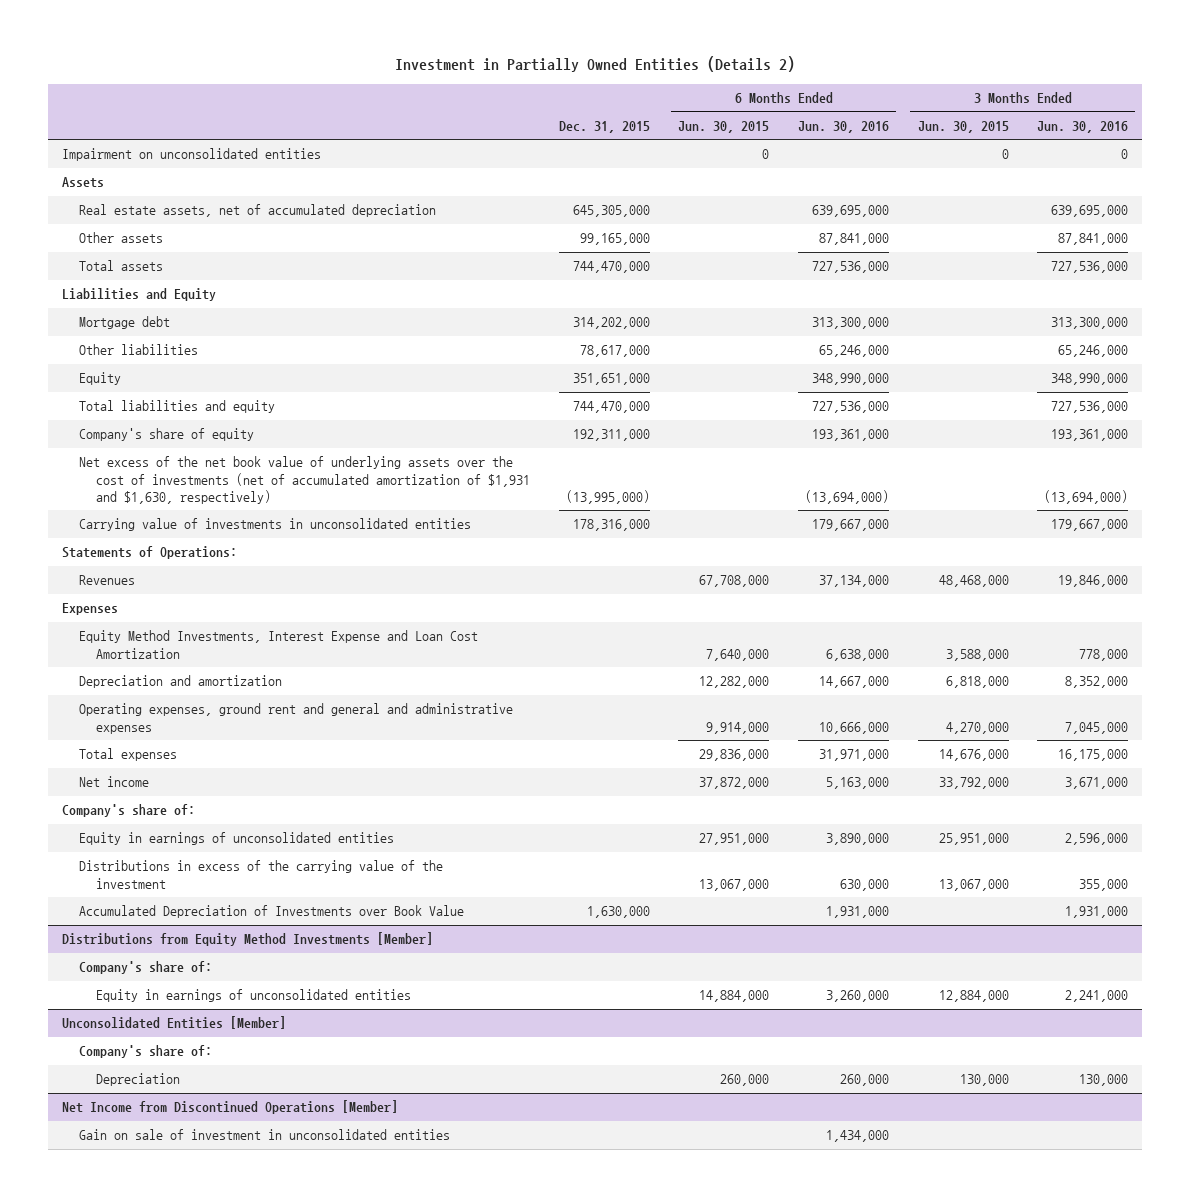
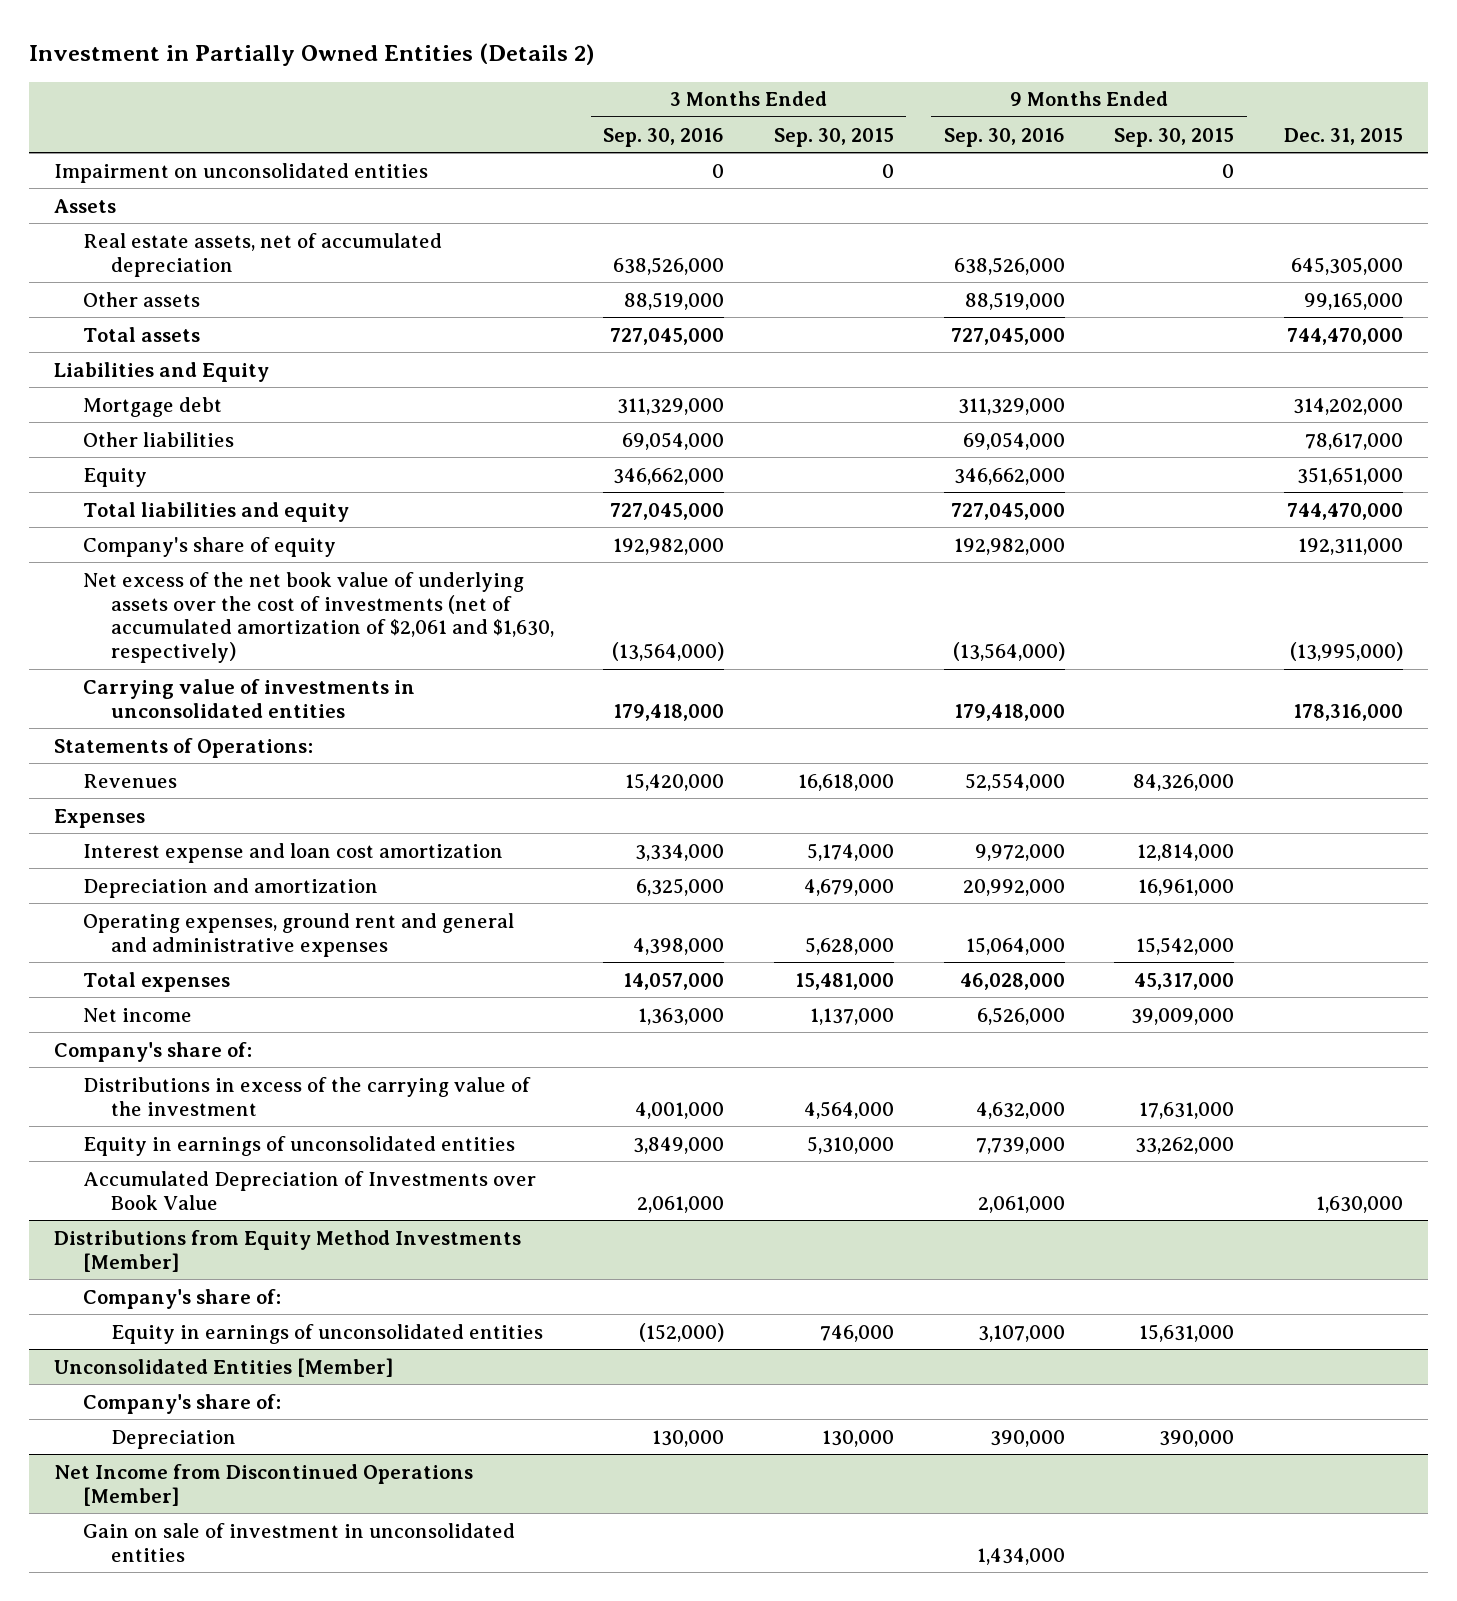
- | Dec. 31, 2015 | 6 Months Ended Jun. 30, 2015 | 6 Months Ended Jun. 30, 2016 | 3 Months Ended Jun. 30, 2015 | 3 Months Ended Jun. 30, 2016
+ | 3 Months Ended Sep. 30, 2016 | 3 Months Ended Sep. 30, 2015 | 9 Months Ended Sep. 30, 2016 | 9 Months Ended Sep. 30, 2015 | Dec. 31, 2015
- Net excess of the net book value of underlying assets over the cost of investments (net of accumulated amortization of $1,931 and $1,630, respectively) | (13,995,000) | | (13,694,000) | | (13,694,000)
+ Net excess of the net book value of underlying assets over the cost of investments (net of accumulated amortization of $2,061 and $1,630, respectively) | (13,564,000) | | (13,564,000) | | (13,995,000)
- Equity Method Investments, Interest Expense and Loan Cost Amortization | | 7,640,000 | 6,638,000 | 3,588,000 | 778,000
+ Interest expense and loan cost amortization | 3,334,000 | 5,174,000 | 9,972,000 | 12,814,000 |
moved down: Equity in earnings of unconsolidated entities | 3,849,000 | 5,310,000 | 7,739,000 | 33,262,000 |

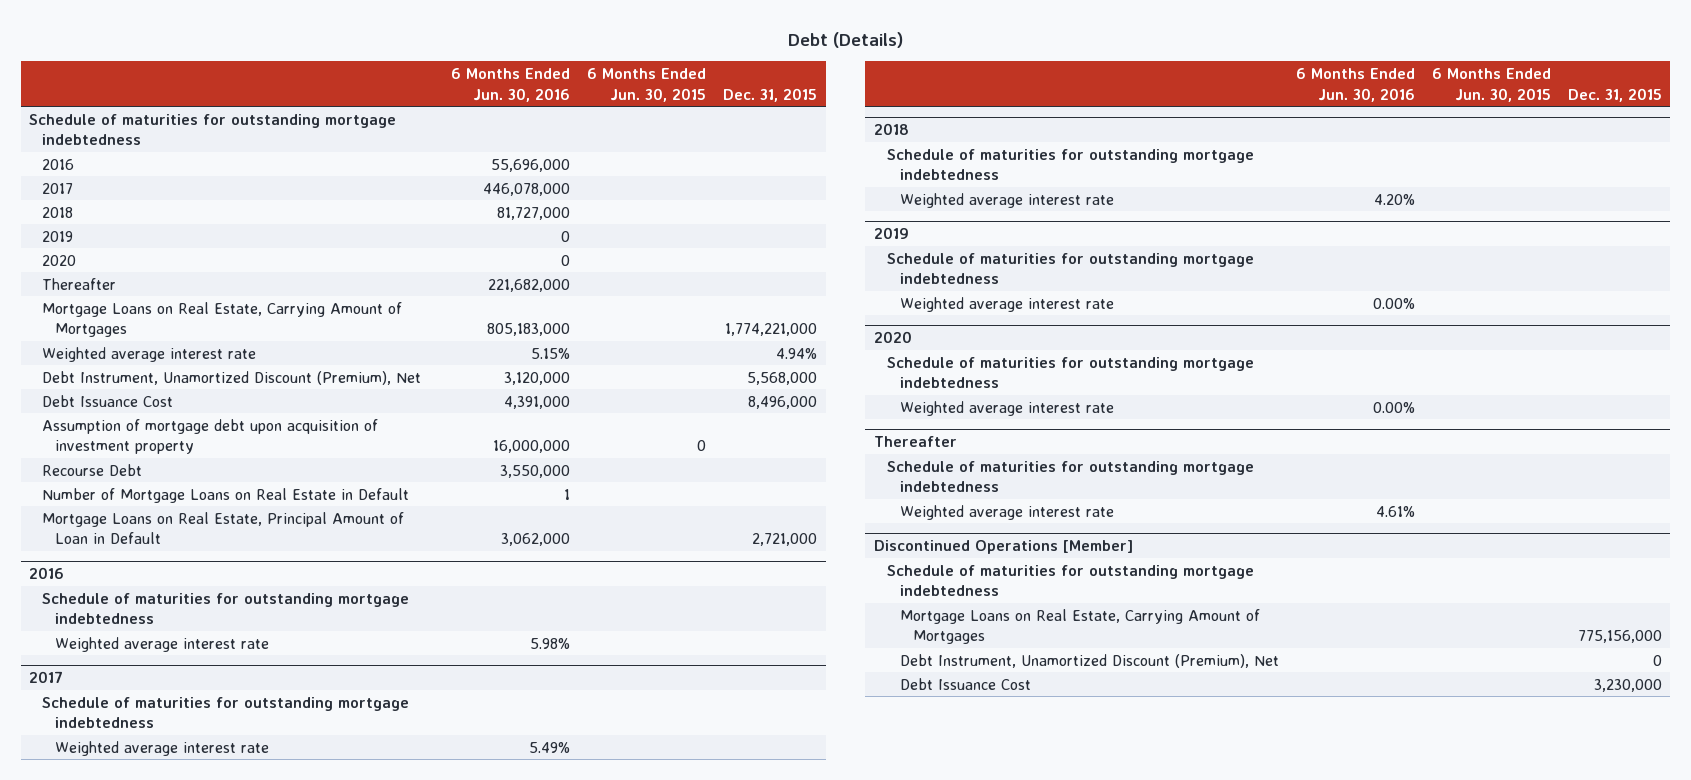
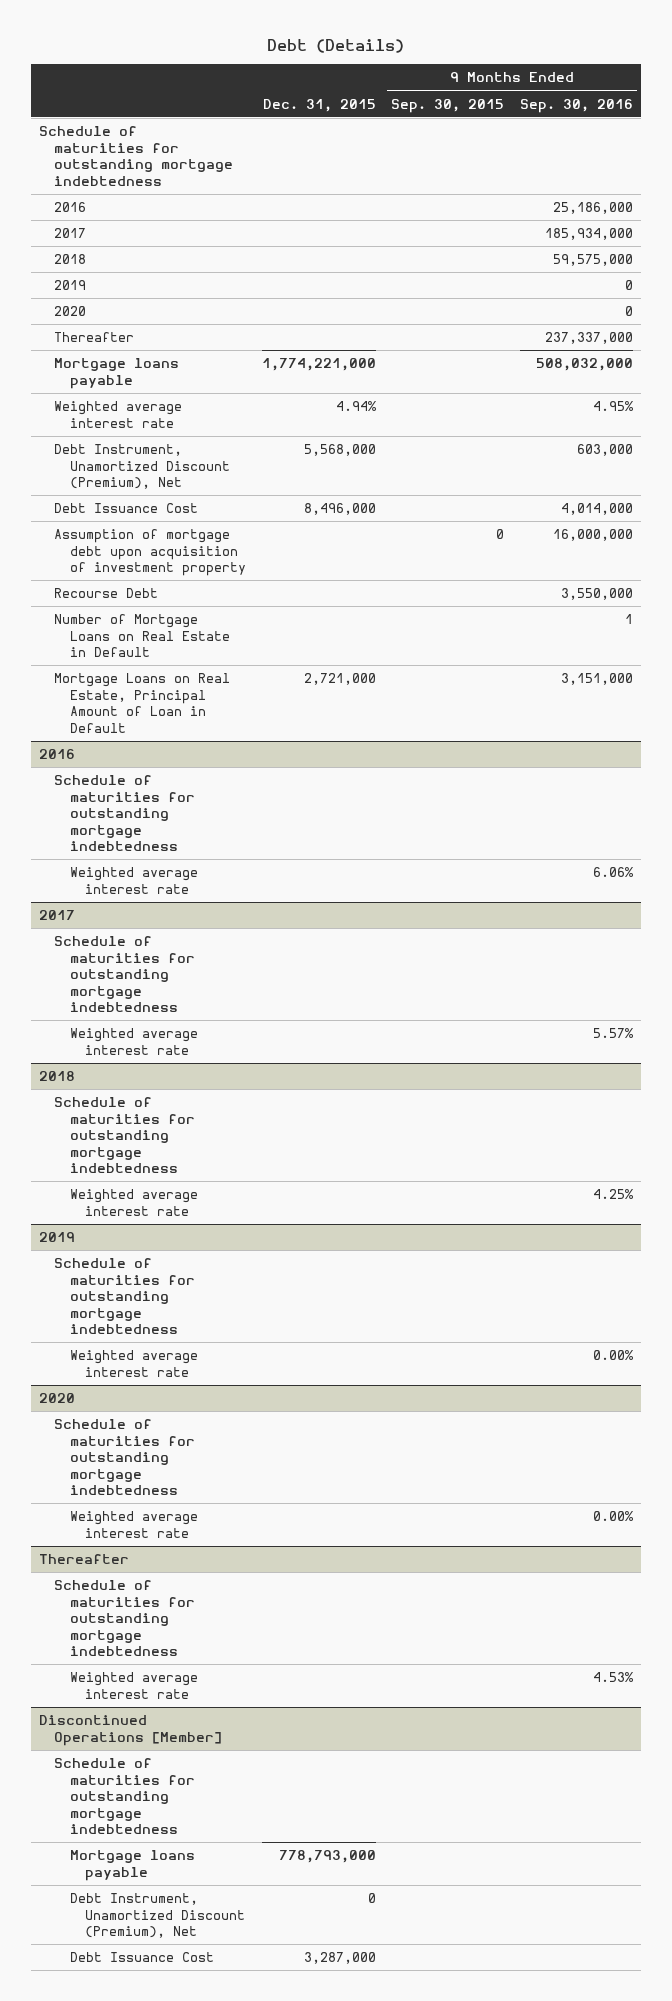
- | 6 Months Ended Jun. 30, 2016 | 6 Months Ended Jun. 30, 2015 | Dec. 31, 2015
+ | Dec. 31, 2015 | 9 Months Ended Sep. 30, 2015 | 9 Months Ended Sep. 30, 2016
- Mortgage Loans on Real Estate, Carrying Amount of Mortgages | 805,183,000 | | 1,774,221,000
+ Mortgage loans payable | 1,774,221,000 | | 508,032,000
@ Discontinued Operations [Member]
- Mortgage Loans on Real Estate, Carrying Amount of Mortgages | | | 775,156,000
+ Mortgage loans payable | 778,793,000 | |
- Debt Issuance Cost | | | 3,230,000
+ Debt Issuance Cost | 3,287,000 | |

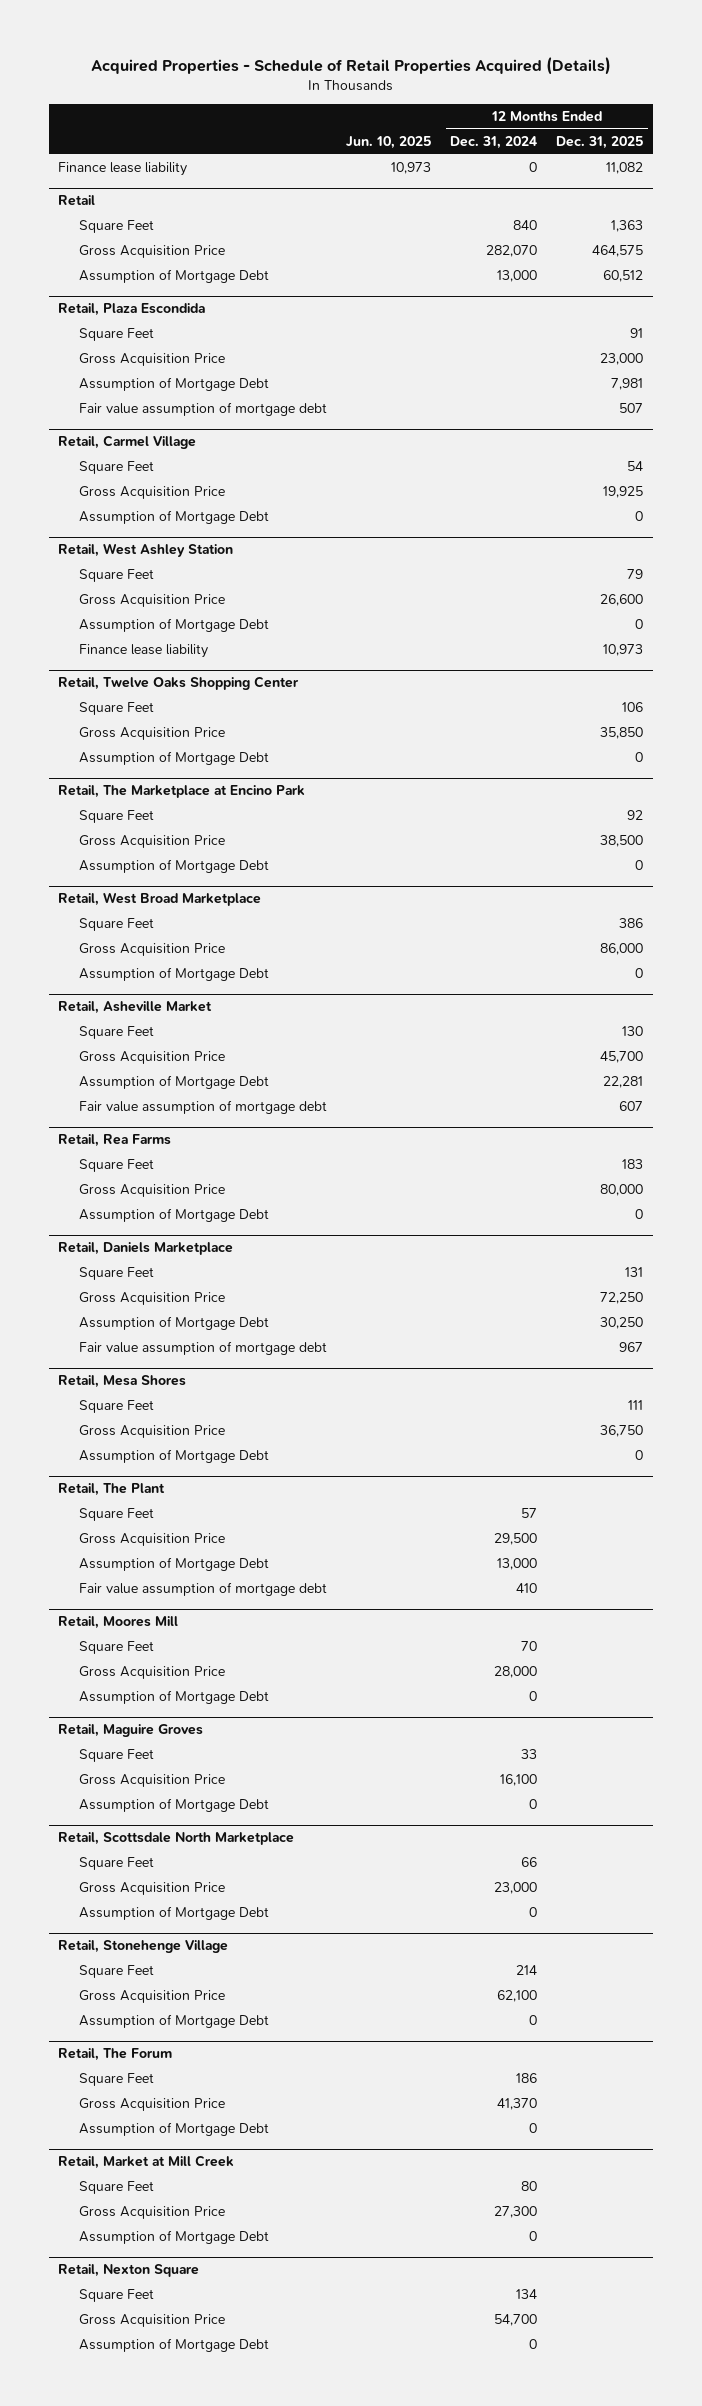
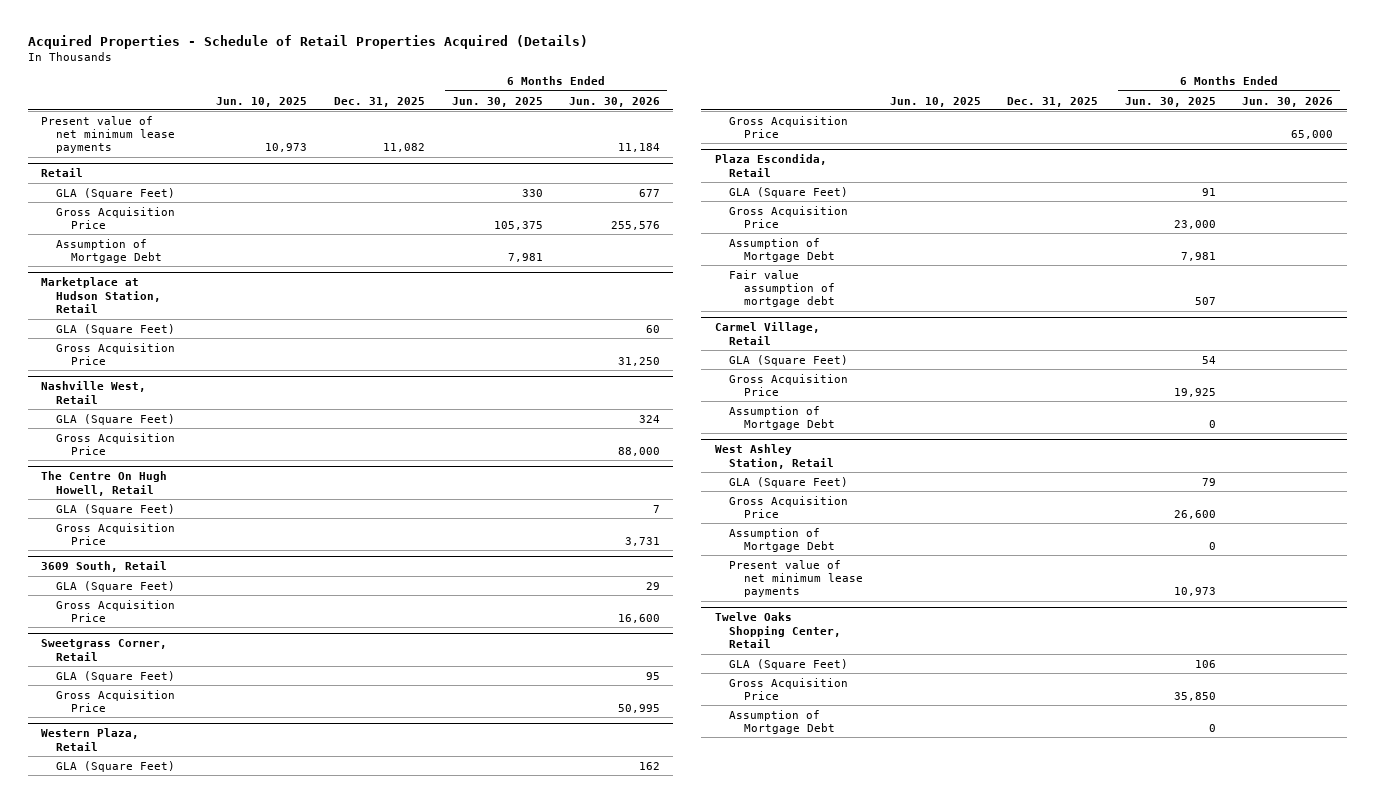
- | Jun. 10, 2025 | 12 Months Ended Dec. 31, 2024 | 12 Months Ended Dec. 31, 2025
+ | Jun. 10, 2025 | Dec. 31, 2025 | 6 Months Ended Jun. 30, 2025 | 6 Months Ended Jun. 30, 2026
- Finance lease liability | 10,973 | 0 | 11,082
+ Present value of net minimum lease payments | 10,973 | 11,082 | | 11,184
@ Retail
- Square Feet | | 840 | 1,363
+ GLA (Square Feet) | | | 330 | 677
- Retail, Plaza Escondida
- Square Feet | | | 91
+ Marketplace at Hudson Station, Retail
+ GLA (Square Feet) | | | | 60
+ Gross Acquisition Price | | | | 31,250
+ Nashville West, Retail
+ GLA (Square Feet) | | | | 324
+ Gross Acquisition Price | | | | 88,000
+ The Centre On Hugh Howell, Retail
+ GLA (Square Feet) | | | | 7
+ Gross Acquisition Price | | | | 3,731
+ 3609 South, Retail
+ GLA (Square Feet) | | | | 29
+ Gross Acquisition Price | | | | 16,600
+ Sweetgrass Corner, Retail
+ GLA (Square Feet) | | | | 95
+ Gross Acquisition Price | | | | 50,995
+ Western Plaza, Retail
+ GLA (Square Feet) | | | | 162
+ Gross Acquisition Price | | | | 65,000
+ Plaza Escondida, Retail
+ GLA (Square Feet) | | | 91 |
- Retail, Carmel Village
- Square Feet | | | 54
+ Carmel Village, Retail
+ GLA (Square Feet) | | | 54 |
- Retail, West Ashley Station
- Square Feet | | | 79
+ West Ashley Station, Retail
+ GLA (Square Feet) | | | 79 |
- Finance lease liability | | | 10,973
- Retail, Twelve Oaks Shopping Center
- Square Feet | | | 106
+ Present value of net minimum lease payments | | | 10,973 |
+ Twelve Oaks Shopping Center, Retail
+ GLA (Square Feet) | | | 106 |
- Retail, The Marketplace at Encino Park
- Square Feet | | | 92
- Gross Acquisition Price | | | 38,500
- Assumption of Mortgage Debt | | | 0
- Retail, West Broad Marketplace
- Square Feet | | | 386
- Gross Acquisition Price | | | 86,000
- Assumption of Mortgage Debt | | | 0
- Retail, Asheville Market
- Square Feet | | | 130
- Gross Acquisition Price | | | 45,700
- Assumption of Mortgage Debt | | | 22,281
- Fair value assumption of mortgage debt | | | 607
- Retail, Rea Farms
- Square Feet | | | 183
- Gross Acquisition Price | | | 80,000
- Assumption of Mortgage Debt | | | 0
- Retail, Daniels Marketplace
- Square Feet | | | 131
- Gross Acquisition Price | | | 72,250
- Assumption of Mortgage Debt | | | 30,250
- Fair value assumption of mortgage debt | | | 967
- Retail, Mesa Shores
- Square Feet | | | 111
- Gross Acquisition Price | | | 36,750
- Assumption of Mortgage Debt | | | 0
- Retail, The Plant
- Square Feet | | 57 |
- Gross Acquisition Price | | 29,500 |
- Assumption of Mortgage Debt | | 13,000 |
- Fair value assumption of mortgage debt | | 410 |
- Retail, Moores Mill
- Square Feet | | 70 |
- Gross Acquisition Price | | 28,000 |
- Assumption of Mortgage Debt | | 0 |
- Retail, Maguire Groves
- Square Feet | | 33 |
- Gross Acquisition Price | | 16,100 |
- Assumption of Mortgage Debt | | 0 |
- Retail, Scottsdale North Marketplace
- Square Feet | | 66 |
- Gross Acquisition Price | | 23,000 |
- Assumption of Mortgage Debt | | 0 |
- Retail, Stonehenge Village
- Square Feet | | 214 |
- Gross Acquisition Price | | 62,100 |
- Assumption of Mortgage Debt | | 0 |
- Retail, The Forum
- Square Feet | | 186 |
- Gross Acquisition Price | | 41,370 |
- Assumption of Mortgage Debt | | 0 |
- Retail, Market at Mill Creek
- Square Feet | | 80 |
- Gross Acquisition Price | | 27,300 |
- Assumption of Mortgage Debt | | 0 |
- Retail, Nexton Square
- Square Feet | | 134 |
- Gross Acquisition Price | | 54,700 |
- Assumption of Mortgage Debt | | 0 |

